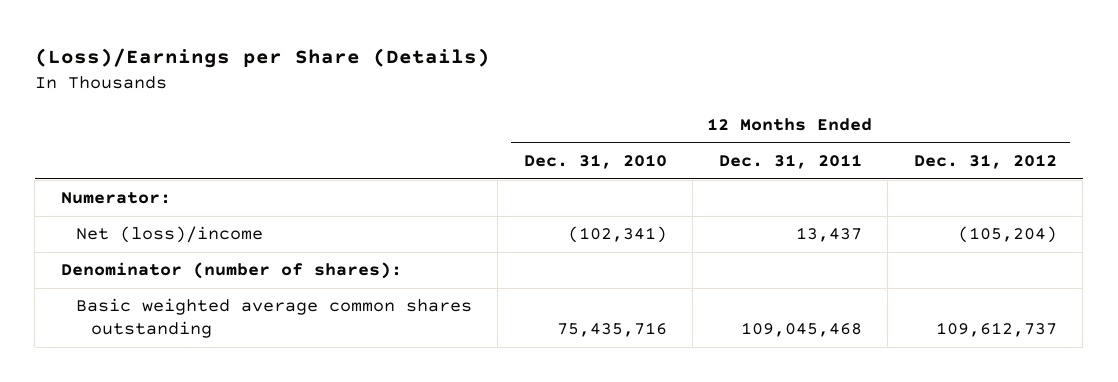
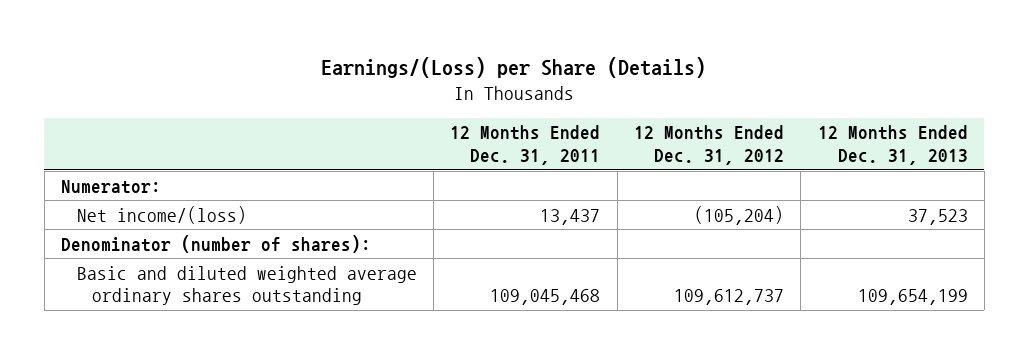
- (Loss)/Earnings per Share (Details)
+ Earnings/(Loss) per Share (Details)
- | 12 Months Ended Dec. 31, 2010 | 12 Months Ended Dec. 31, 2011 | 12 Months Ended Dec. 31, 2012
+ | 12 Months Ended Dec. 31, 2011 | 12 Months Ended Dec. 31, 2012 | 12 Months Ended Dec. 31, 2013
- Net (loss)/income | (102,341) | 13,437 | (105,204)
+ Net income/(loss) | 13,437 | (105,204) | 37,523
- Basic weighted average common shares outstanding | 75,435,716 | 109,045,468 | 109,612,737
+ Basic and diluted weighted average ordinary shares outstanding | 109,045,468 | 109,612,737 | 109,654,199

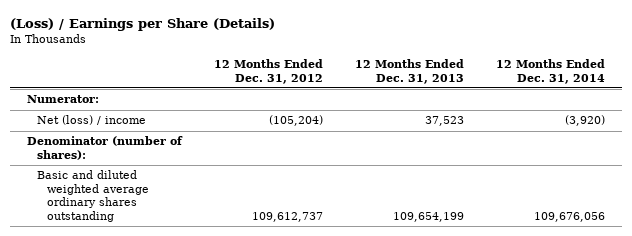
- Earnings/(Loss) per Share (Details)
+ (Loss) / Earnings per Share (Details)
- | 12 Months Ended Dec. 31, 2011 | 12 Months Ended Dec. 31, 2012 | 12 Months Ended Dec. 31, 2013
+ | 12 Months Ended Dec. 31, 2012 | 12 Months Ended Dec. 31, 2013 | 12 Months Ended Dec. 31, 2014
- Net income/(loss) | 13,437 | (105,204) | 37,523
+ Net (loss) / income | (105,204) | 37,523 | (3,920)

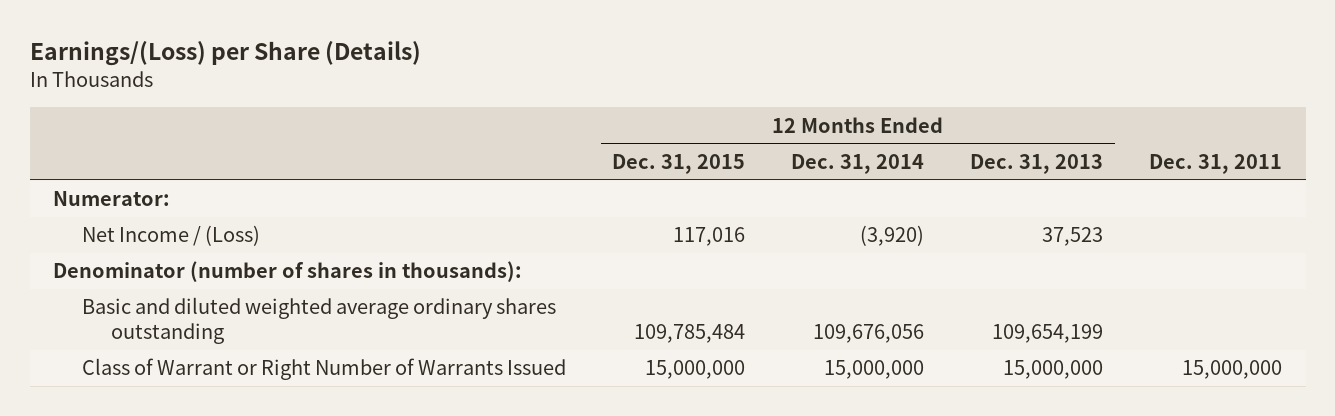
- (Loss) / Earnings per Share (Details)
+ Earnings/(Loss) per Share (Details)
- | 12 Months Ended Dec. 31, 2012 | 12 Months Ended Dec. 31, 2013 | 12 Months Ended Dec. 31, 2014
+ | 12 Months Ended Dec. 31, 2015 | 12 Months Ended Dec. 31, 2014 | 12 Months Ended Dec. 31, 2013 | Dec. 31, 2011
- Net (loss) / income | (105,204) | 37,523 | (3,920)
- Denominator (number of shares):
+ Net Income / (Loss) | 117,016 | (3,920) | 37,523 |
+ Denominator (number of shares in thousands):
+ Class of Warrant or Right Number of Warrants Issued | 15,000,000 | 15,000,000 | 15,000,000 | 15,000,000

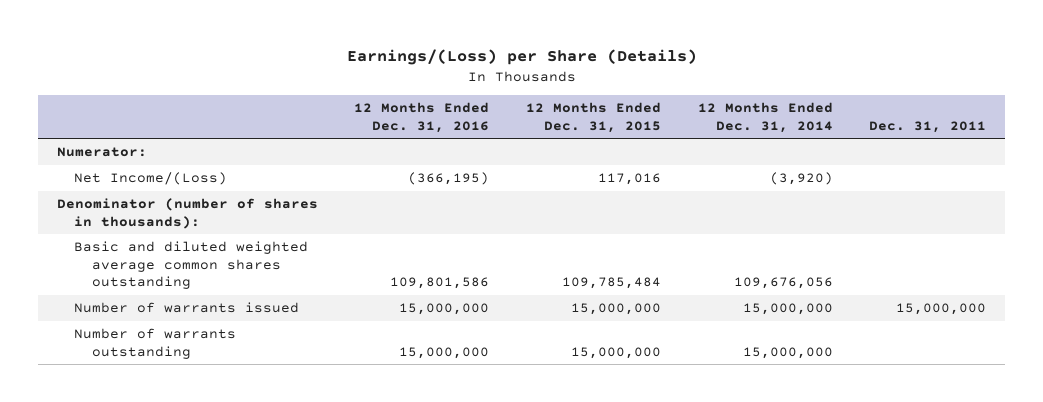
- | 12 Months Ended Dec. 31, 2015 | 12 Months Ended Dec. 31, 2014 | 12 Months Ended Dec. 31, 2013 | Dec. 31, 2011
+ | 12 Months Ended Dec. 31, 2016 | 12 Months Ended Dec. 31, 2015 | 12 Months Ended Dec. 31, 2014 | Dec. 31, 2011
- Net Income / (Loss) | 117,016 | (3,920) | 37,523 |
+ Net Income/(Loss) | (366,195) | 117,016 | (3,920) |
- Basic and diluted weighted average ordinary shares outstanding | 109,785,484 | 109,676,056 | 109,654,199 |
- Class of Warrant or Right Number of Warrants Issued | 15,000,000 | 15,000,000 | 15,000,000 | 15,000,000
+ Basic and diluted weighted average common shares outstanding | 109,801,586 | 109,785,484 | 109,676,056 |
+ Number of warrants issued | 15,000,000 | 15,000,000 | 15,000,000 | 15,000,000
+ Number of warrants outstanding | 15,000,000 | 15,000,000 | 15,000,000 |

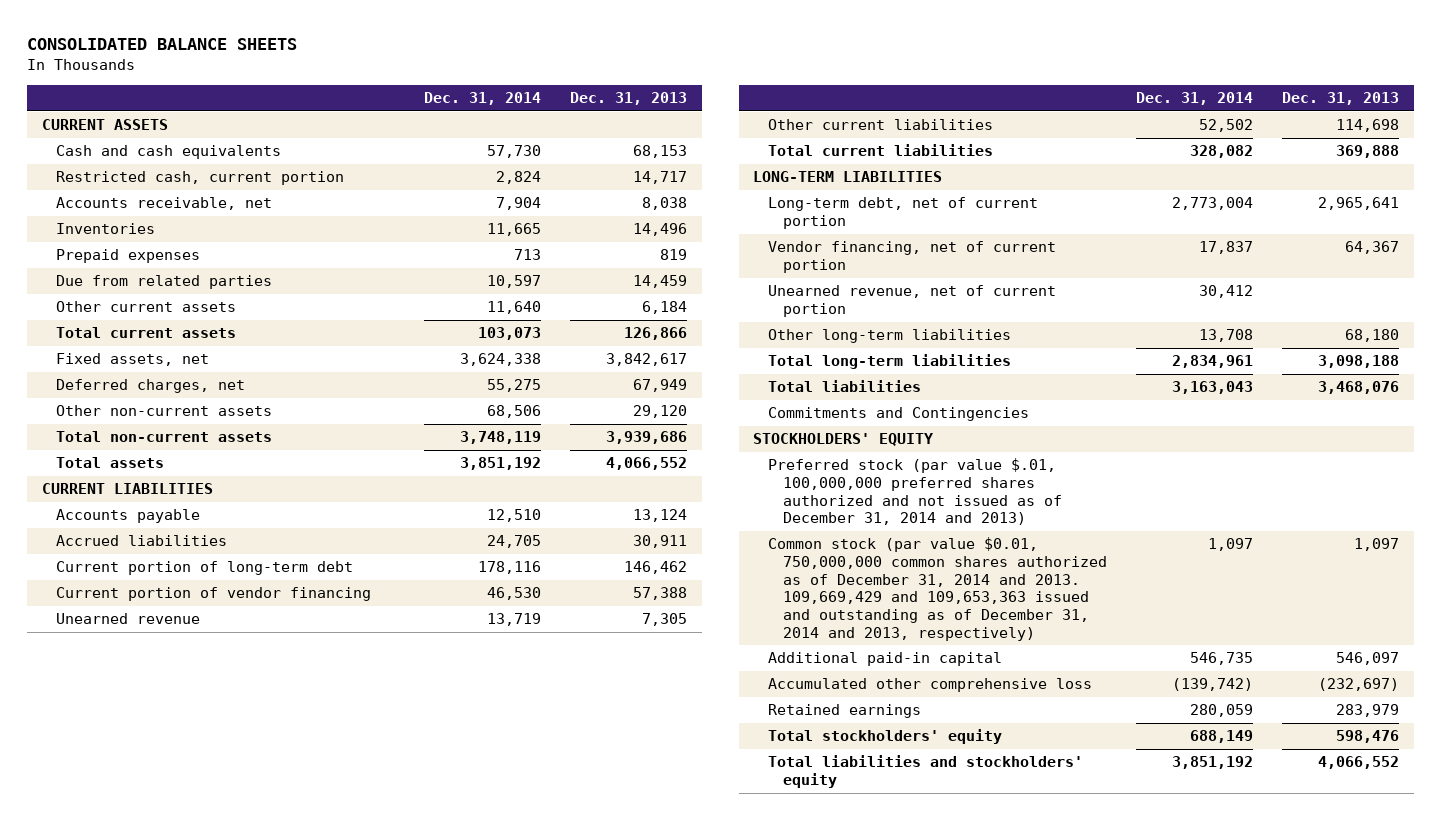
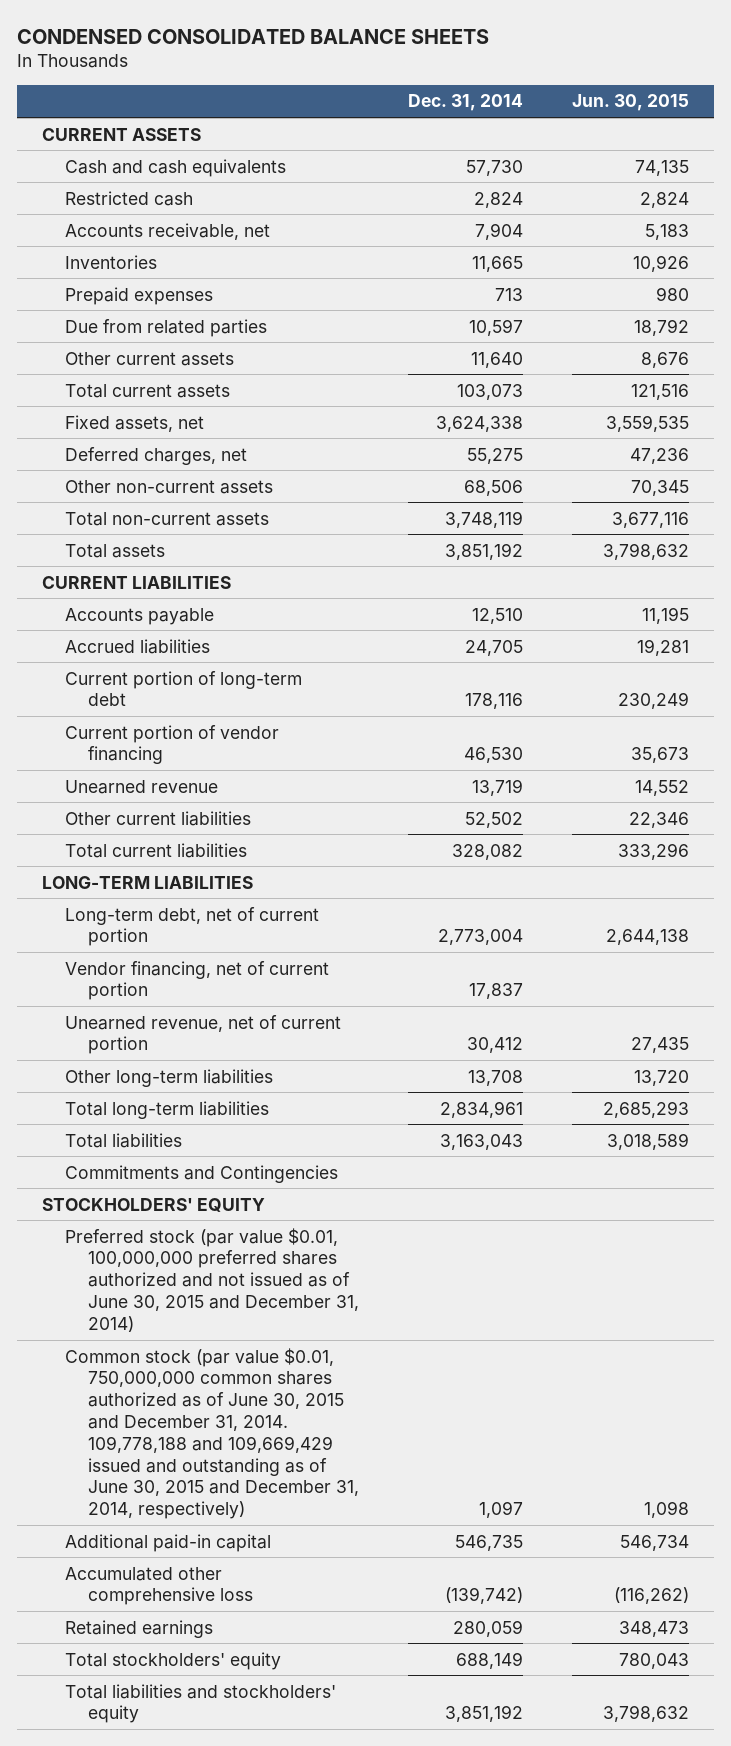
- CONSOLIDATED BALANCE SHEETS
+ CONDENSED CONSOLIDATED BALANCE SHEETS
- | Dec. 31, 2014 | Dec. 31, 2013
+ | Dec. 31, 2014 | Jun. 30, 2015
- Restricted cash, current portion | 2,824 | 14,717
+ Restricted cash | 2,824 | 2,824
- Preferred stock (par value $.01, 100,000,000 preferred shares authorized and not issued as of December 31, 2014 and 2013)
- Common stock (par value $0.01, 750,000,000 common shares authorized as of December 31, 2014 and 2013. 109,669,429 and 109,653,363 issued and outstanding as of December 31, 2014 and 2013, respectively) | 1,097 | 1,097
+ Preferred stock (par value $0.01, 100,000,000 preferred shares authorized and not issued as of June 30, 2015 and December 31, 2014)
+ Common stock (par value $0.01, 750,000,000 common shares authorized as of June 30, 2015 and December 31, 2014. 109,778,188 and 109,669,429 issued and outstanding as of June 30, 2015 and December 31, 2014, respectively) | 1,097 | 1,098

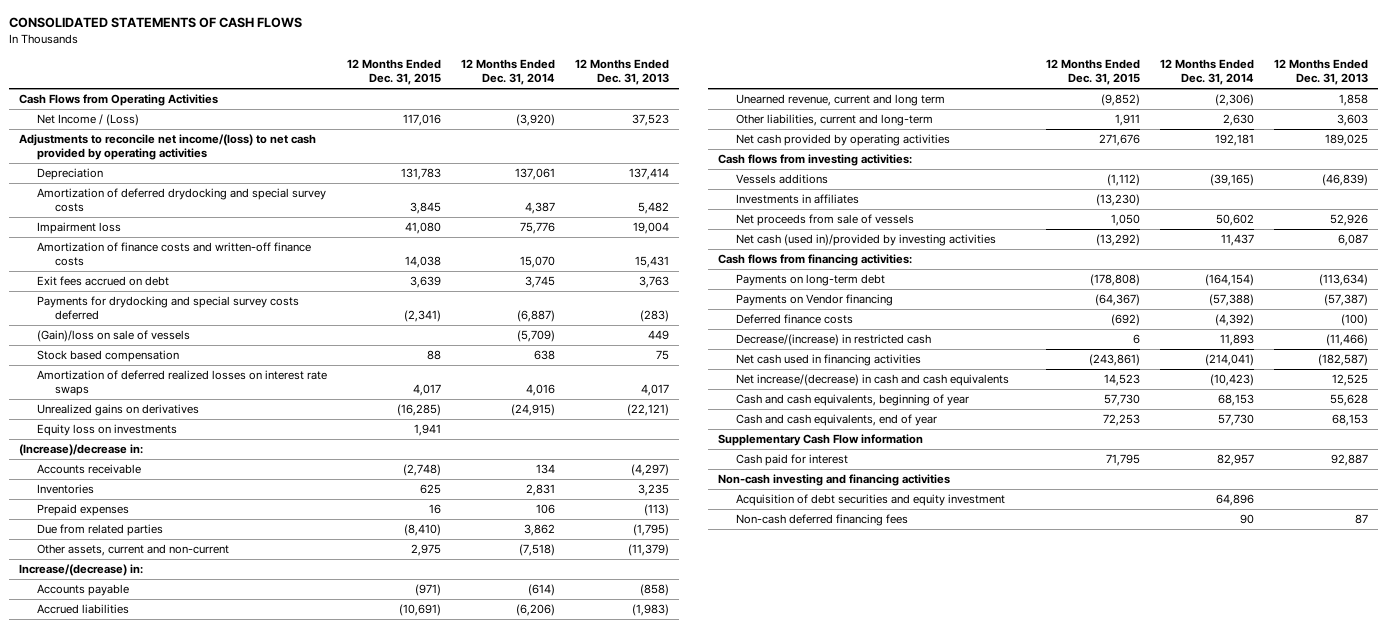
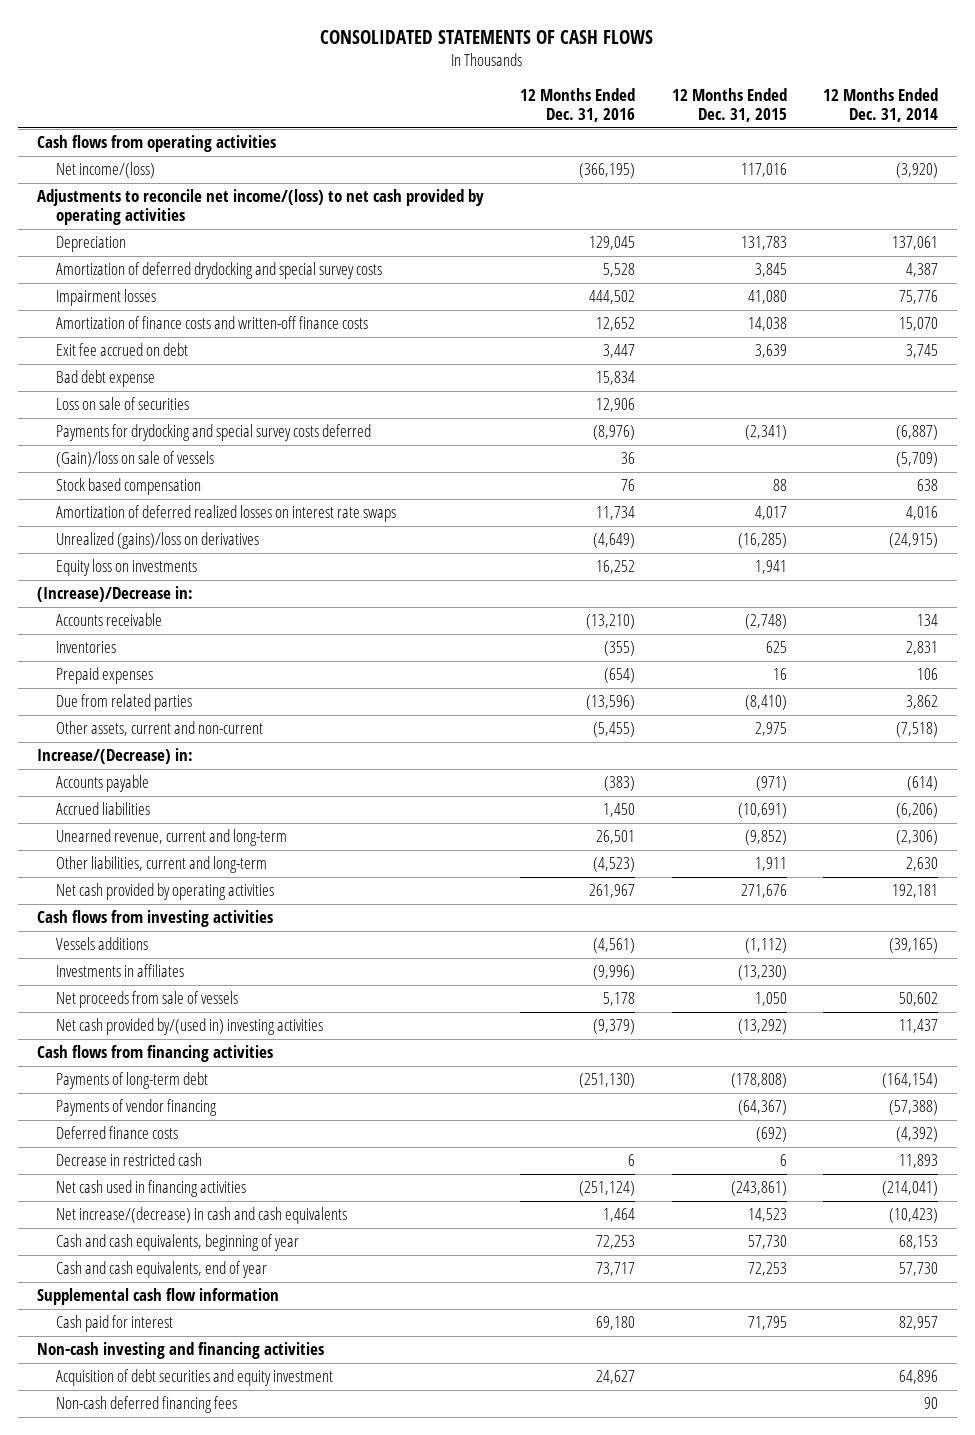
- | 12 Months Ended Dec. 31, 2015 | 12 Months Ended Dec. 31, 2014 | 12 Months Ended Dec. 31, 2013
+ | 12 Months Ended Dec. 31, 2016 | 12 Months Ended Dec. 31, 2015 | 12 Months Ended Dec. 31, 2014
- Cash Flows from Operating Activities
- Net Income / (Loss) | 117,016 | (3,920) | 37,523
+ Cash flows from operating activities
+ Net income/(loss) | (366,195) | 117,016 | (3,920)
- Impairment loss | 41,080 | 75,776 | 19,004
+ Impairment losses | 444,502 | 41,080 | 75,776
- Exit fees accrued on debt | 3,639 | 3,745 | 3,763
+ Exit fee accrued on debt | 3,447 | 3,639 | 3,745
+ Bad debt expense | 15,834 | |
+ Loss on sale of securities | 12,906 | |
- Unrealized gains on derivatives | (16,285) | (24,915) | (22,121)
+ Unrealized (gains)/loss on derivatives | (4,649) | (16,285) | (24,915)
- (Increase)/decrease in:
+ (Increase)/Decrease in:
- Increase/(decrease) in:
+ Increase/(Decrease) in:
- Unearned revenue, current and long term | (9,852) | (2,306) | 1,858
+ Unearned revenue, current and long-term | 26,501 | (9,852) | (2,306)
- Cash flows from investing activities:
+ Cash flows from investing activities
- Net cash (used in)/provided by investing activities | (13,292) | 11,437 | 6,087
- Cash flows from financing activities:
- Payments on long-term debt | (178,808) | (164,154) | (113,634)
- Payments on Vendor financing | (64,367) | (57,388) | (57,387)
+ Net cash provided by/(used in) investing activities | (9,379) | (13,292) | 11,437
+ Cash flows from financing activities
+ Payments of long-term debt | (251,130) | (178,808) | (164,154)
+ Payments of vendor financing | | (64,367) | (57,388)
- Decrease/(increase) in restricted cash | 6 | 11,893 | (11,466)
+ Decrease in restricted cash | 6 | 6 | 11,893
- Supplementary Cash Flow information
+ Supplemental cash flow information

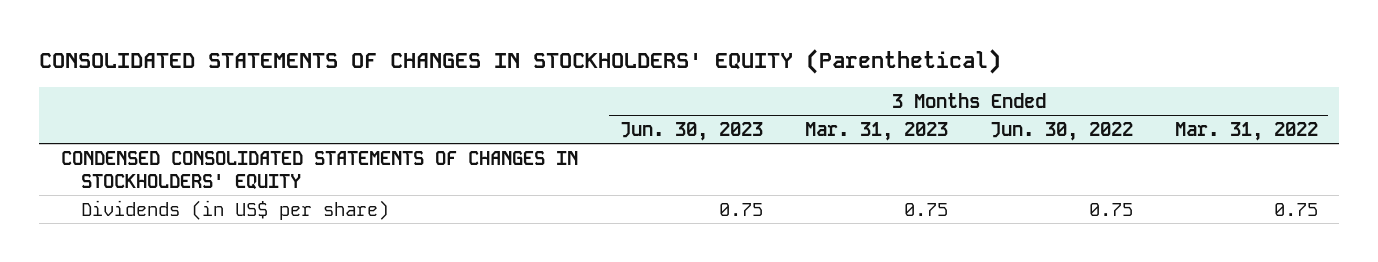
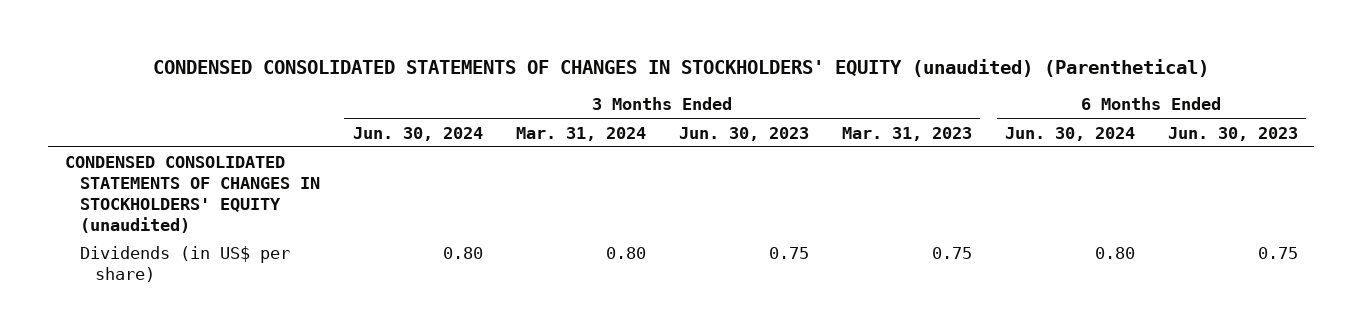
- CONSOLIDATED STATEMENTS OF CHANGES IN STOCKHOLDERS' EQUITY (Parenthetical)
+ CONDENSED CONSOLIDATED STATEMENTS OF CHANGES IN STOCKHOLDERS' EQUITY (unaudited) (Parenthetical)
- | 3 Months Ended Jun. 30, 2023 | 3 Months Ended Mar. 31, 2023 | 3 Months Ended Jun. 30, 2022 | 3 Months Ended Mar. 31, 2022
+ | 3 Months Ended Jun. 30, 2024 | 3 Months Ended Mar. 31, 2024 | 3 Months Ended Jun. 30, 2023 | 3 Months Ended Mar. 31, 2023 | 6 Months Ended Jun. 30, 2024 | 6 Months Ended Jun. 30, 2023
- CONDENSED CONSOLIDATED STATEMENTS OF CHANGES IN STOCKHOLDERS' EQUITY
+ CONDENSED CONSOLIDATED STATEMENTS OF CHANGES IN STOCKHOLDERS' EQUITY (unaudited)

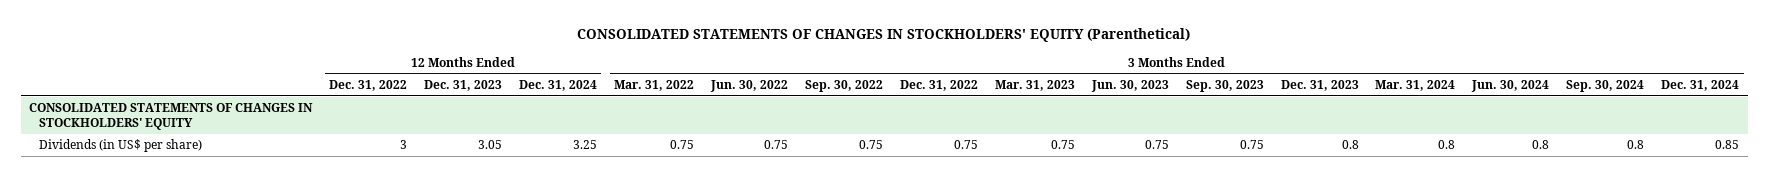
- CONDENSED CONSOLIDATED STATEMENTS OF CHANGES IN STOCKHOLDERS' EQUITY (unaudited) (Parenthetical)
+ CONSOLIDATED STATEMENTS OF CHANGES IN STOCKHOLDERS' EQUITY (Parenthetical)
- | 3 Months Ended Jun. 30, 2024 | 3 Months Ended Mar. 31, 2024 | 3 Months Ended Jun. 30, 2023 | 3 Months Ended Mar. 31, 2023 | 6 Months Ended Jun. 30, 2024 | 6 Months Ended Jun. 30, 2023
+ | 12 Months Ended Dec. 31, 2022 | 12 Months Ended Dec. 31, 2023 | 12 Months Ended Dec. 31, 2024 | 3 Months Ended Mar. 31, 2022 | 3 Months Ended Jun. 30, 2022 | 3 Months Ended Sep. 30, 2022 | 3 Months Ended Dec. 31, 2022 | 3 Months Ended Mar. 31, 2023 | 3 Months Ended Jun. 30, 2023 | 3 Months Ended Sep. 30, 2023 | 3 Months Ended Dec. 31, 2023 | 3 Months Ended Mar. 31, 2024 | 3 Months Ended Jun. 30, 2024 | 3 Months Ended Sep. 30, 2024 | 3 Months Ended Dec. 31, 2024
- CONDENSED CONSOLIDATED STATEMENTS OF CHANGES IN STOCKHOLDERS' EQUITY (unaudited)
- Dividends (in US$ per share) | 0.80 | 0.80 | 0.75 | 0.75 | 0.80 | 0.75
+ CONSOLIDATED STATEMENTS OF CHANGES IN STOCKHOLDERS' EQUITY
+ Dividends (in US$ per share) | 3 | 3.05 | 3.25 | 0.75 | 0.75 | 0.75 | 0.75 | 0.75 | 0.75 | 0.75 | 0.8 | 0.8 | 0.8 | 0.8 | 0.85

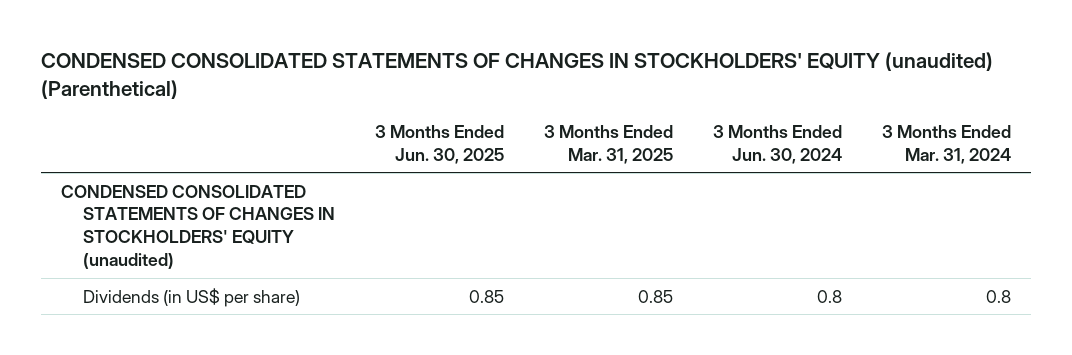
- CONSOLIDATED STATEMENTS OF CHANGES IN STOCKHOLDERS' EQUITY (Parenthetical)
+ CONDENSED CONSOLIDATED STATEMENTS OF CHANGES IN STOCKHOLDERS' EQUITY (unaudited) (Parenthetical)
- | 12 Months Ended Dec. 31, 2022 | 12 Months Ended Dec. 31, 2023 | 12 Months Ended Dec. 31, 2024 | 3 Months Ended Mar. 31, 2022 | 3 Months Ended Jun. 30, 2022 | 3 Months Ended Sep. 30, 2022 | 3 Months Ended Dec. 31, 2022 | 3 Months Ended Mar. 31, 2023 | 3 Months Ended Jun. 30, 2023 | 3 Months Ended Sep. 30, 2023 | 3 Months Ended Dec. 31, 2023 | 3 Months Ended Mar. 31, 2024 | 3 Months Ended Jun. 30, 2024 | 3 Months Ended Sep. 30, 2024 | 3 Months Ended Dec. 31, 2024
+ | 3 Months Ended Jun. 30, 2025 | 3 Months Ended Mar. 31, 2025 | 3 Months Ended Jun. 30, 2024 | 3 Months Ended Mar. 31, 2024
- CONSOLIDATED STATEMENTS OF CHANGES IN STOCKHOLDERS' EQUITY
+ CONDENSED CONSOLIDATED STATEMENTS OF CHANGES IN STOCKHOLDERS' EQUITY (unaudited)

